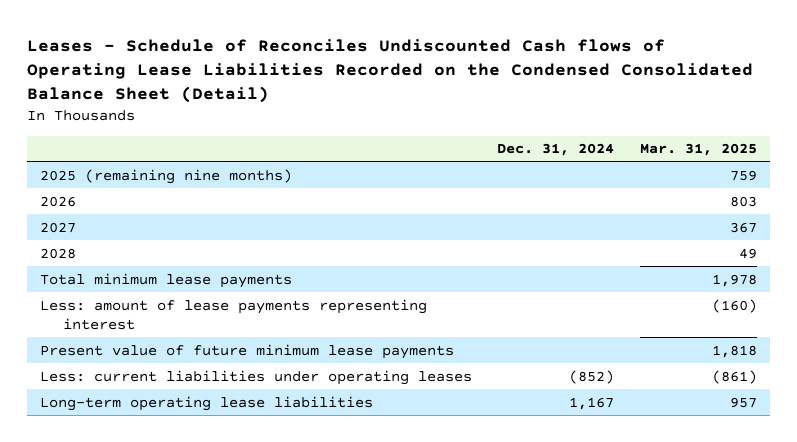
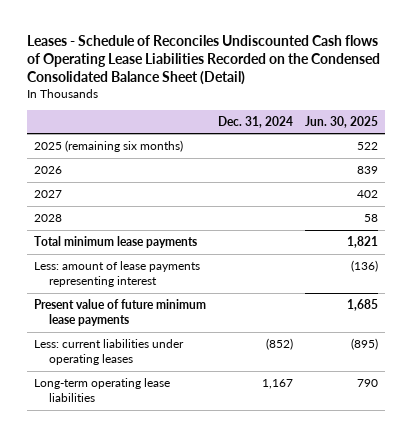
- | Dec. 31, 2024 | Mar. 31, 2025
+ | Dec. 31, 2024 | Jun. 30, 2025
- 2025 (remaining nine months) | | 759
+ 2025 (remaining six months) | | 522

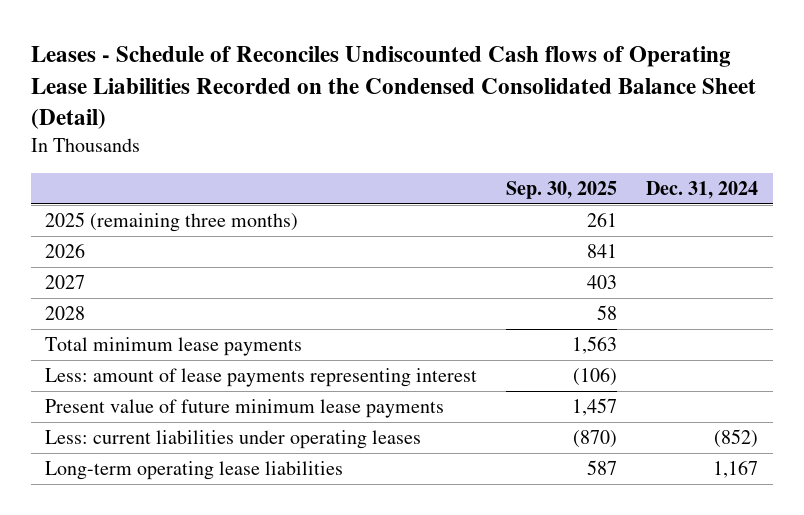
- | Dec. 31, 2024 | Jun. 30, 2025
+ | Sep. 30, 2025 | Dec. 31, 2024
- 2025 (remaining six months) | | 522
+ 2025 (remaining three months) | 261 |

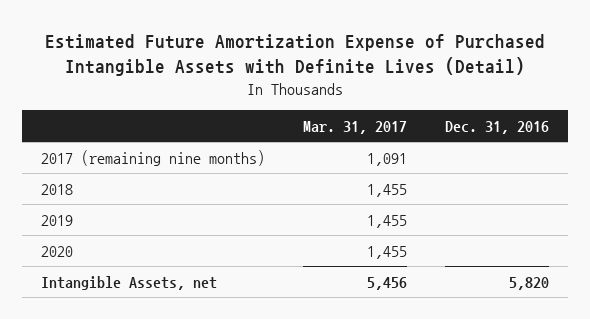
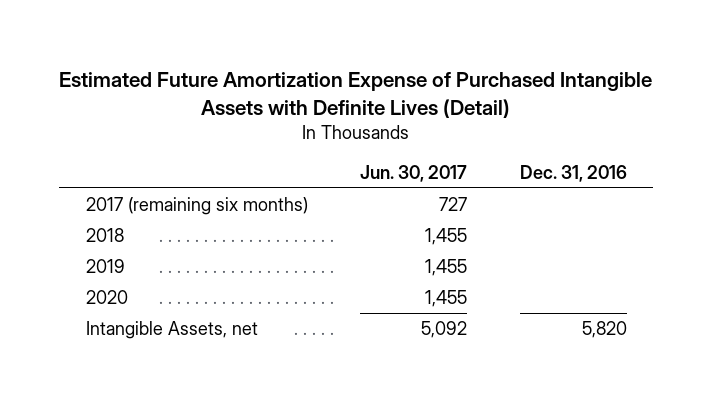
- | Mar. 31, 2017 | Dec. 31, 2016
+ | Jun. 30, 2017 | Dec. 31, 2016
- 2017 (remaining nine months) | 1,091 |
+ 2017 (remaining six months) | 727 |

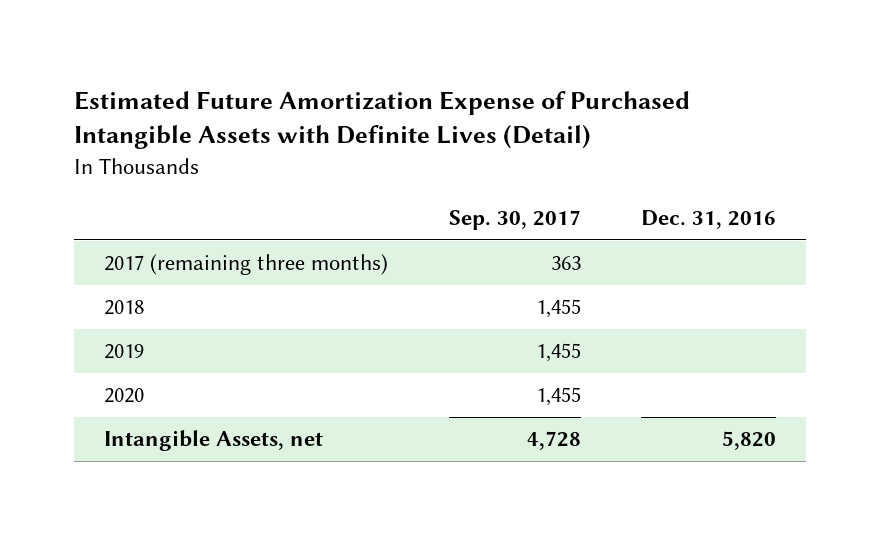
- | Jun. 30, 2017 | Dec. 31, 2016
+ | Sep. 30, 2017 | Dec. 31, 2016
- 2017 (remaining six months) | 727 |
+ 2017 (remaining three months) | 363 |

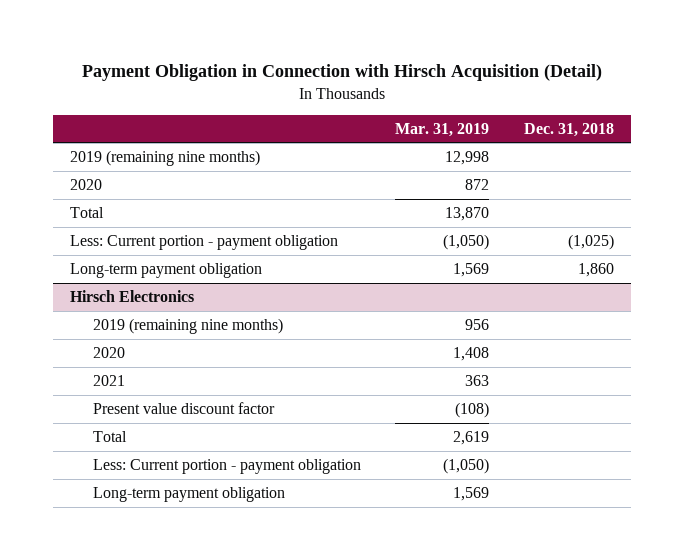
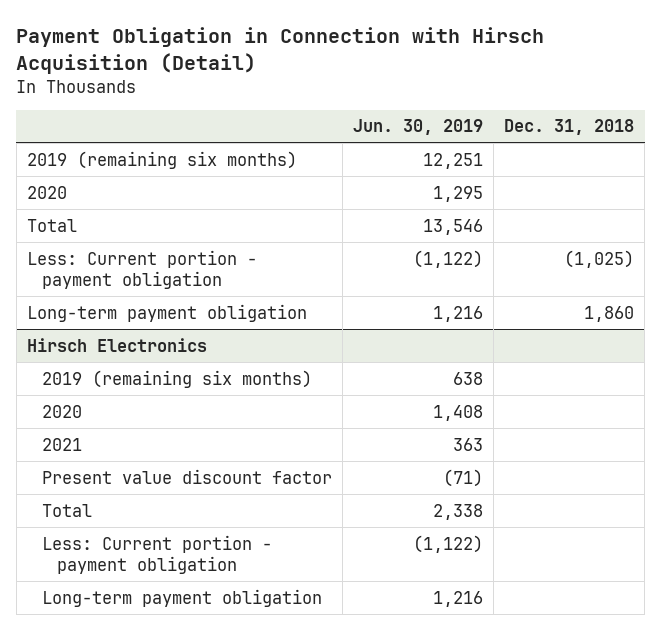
- | Mar. 31, 2019 | Dec. 31, 2018
+ | Jun. 30, 2019 | Dec. 31, 2018
- 2019 (remaining nine months) | 12,998 |
+ 2019 (remaining six months) | 12,251 |
@ Hirsch Electronics
- 2019 (remaining nine months) | 956 |
+ 2019 (remaining six months) | 638 |

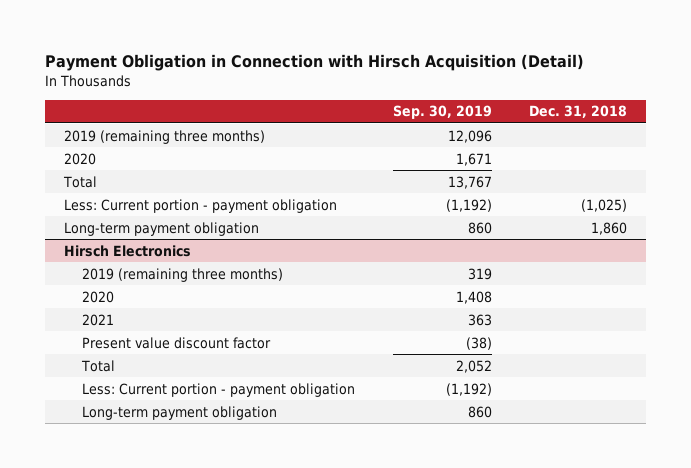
- | Jun. 30, 2019 | Dec. 31, 2018
+ | Sep. 30, 2019 | Dec. 31, 2018
- 2019 (remaining six months) | 12,251 |
+ 2019 (remaining three months) | 12,096 |
@ Hirsch Electronics
- 2019 (remaining six months) | 638 |
+ 2019 (remaining three months) | 319 |

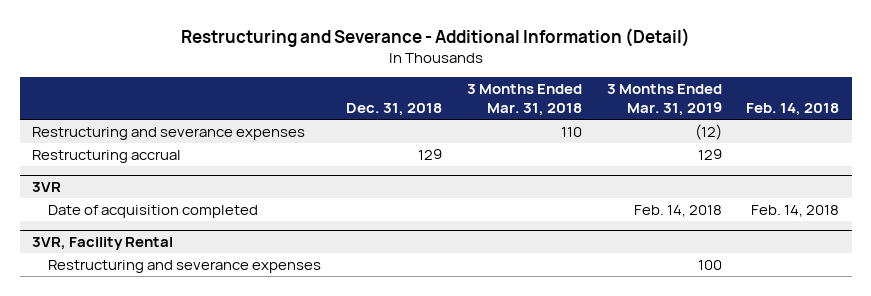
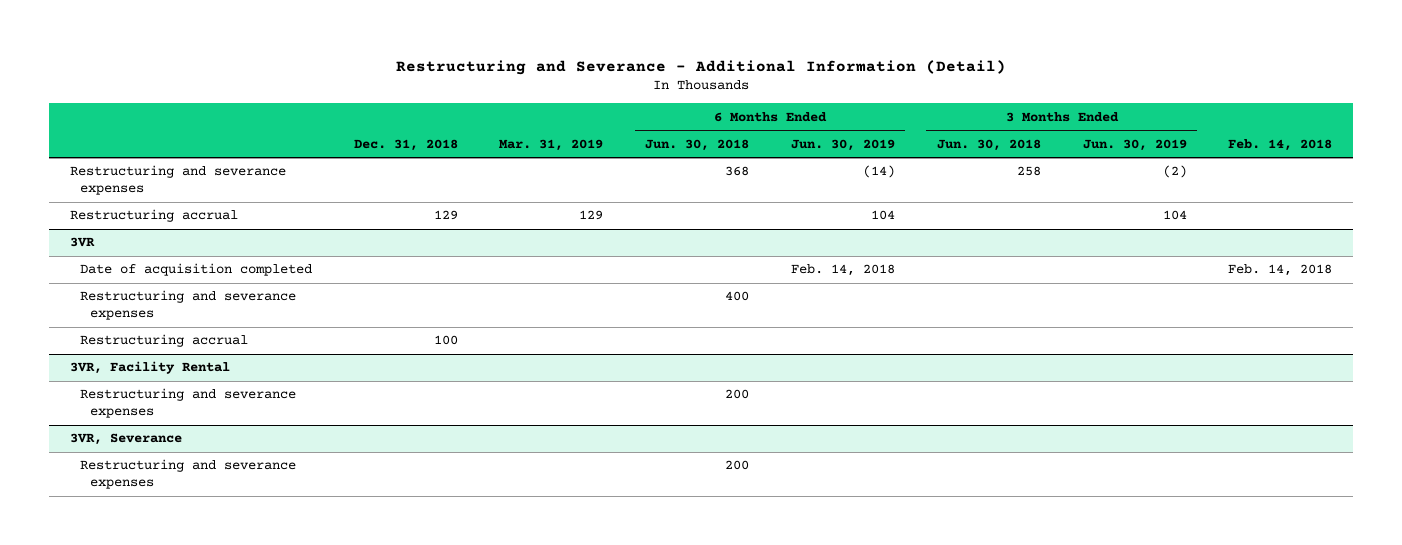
- | Dec. 31, 2018 | 3 Months Ended Mar. 31, 2018 | 3 Months Ended Mar. 31, 2019 | Feb. 14, 2018
+ | Dec. 31, 2018 | Mar. 31, 2019 | 6 Months Ended Jun. 30, 2018 | 6 Months Ended Jun. 30, 2019 | 3 Months Ended Jun. 30, 2018 | 3 Months Ended Jun. 30, 2019 | Feb. 14, 2018
@ 3VR
+ Restructuring and severance expenses | | | 400 | | | |
+ Restructuring accrual | 100 | | | | | |
+ 3VR, Severance
+ Restructuring and severance expenses | | | 200 | | | |

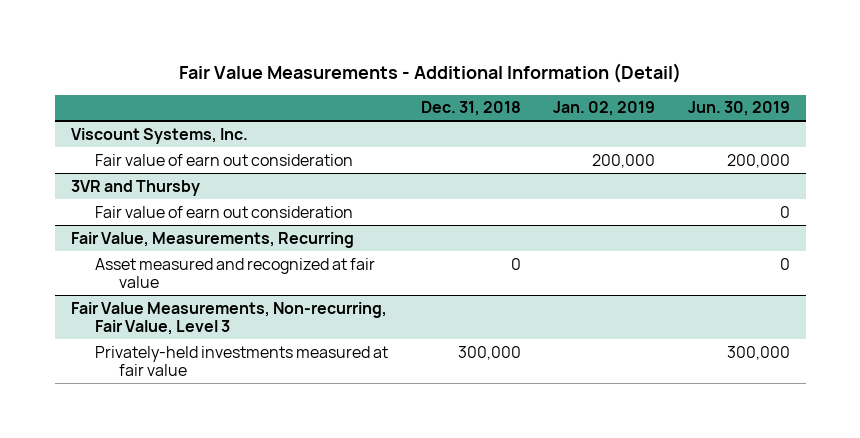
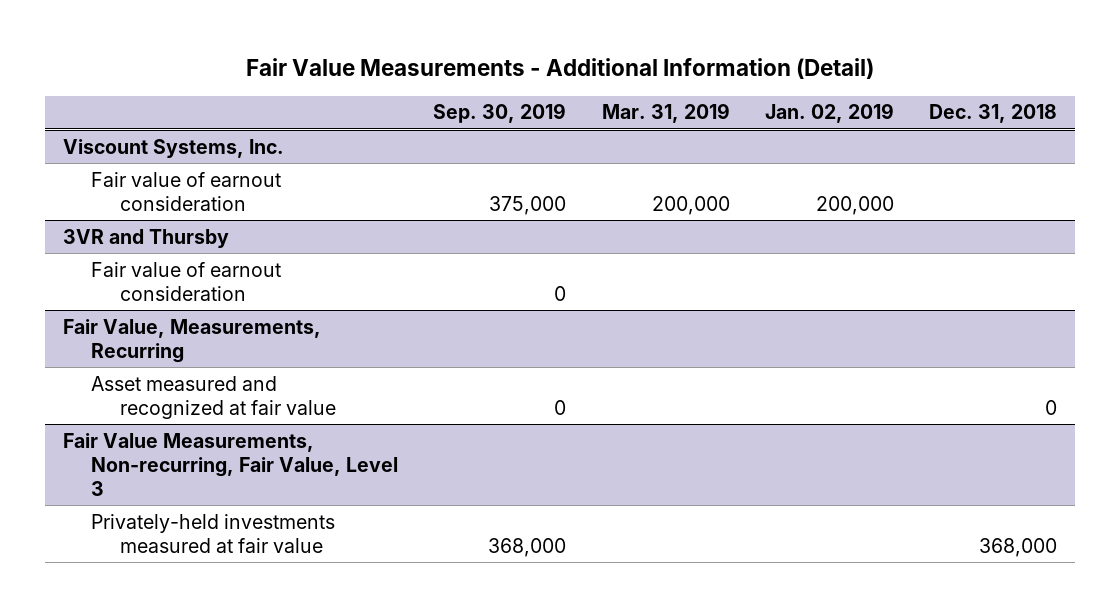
- | Dec. 31, 2018 | Jan. 02, 2019 | Jun. 30, 2019
+ | Sep. 30, 2019 | Mar. 31, 2019 | Jan. 02, 2019 | Dec. 31, 2018
@ Viscount Systems, Inc.
- Fair value of earn out consideration | | 200,000 | 200,000
+ Fair value of earnout consideration | 375,000 | 200,000 | 200,000 |
@ 3VR and Thursby
- Fair value of earn out consideration | | | 0
+ Fair value of earnout consideration | 0 | | |
@ Fair Value Measurements, Non-recurring, Fair Value, Level 3
- Privately-held investments measured at fair value | 300,000 | | 300,000
+ Privately-held investments measured at fair value | 368,000 | | | 368,000

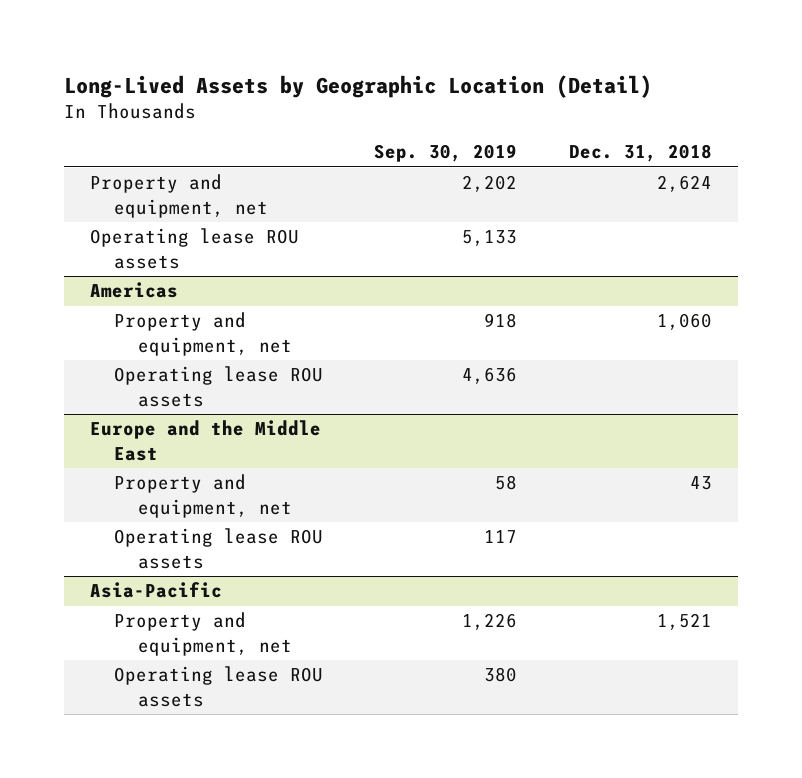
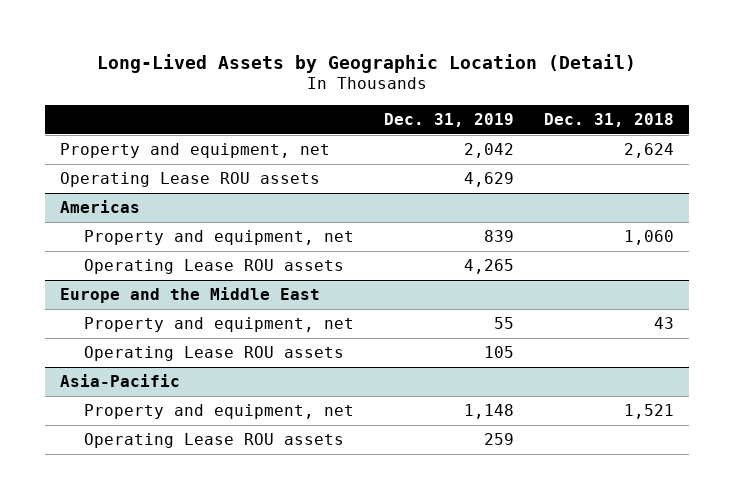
- | Sep. 30, 2019 | Dec. 31, 2018
+ | Dec. 31, 2019 | Dec. 31, 2018
- Operating lease ROU assets | 5,133 |
+ Operating Lease ROU assets | 4,629 |
@ Americas
- Operating lease ROU assets | 4,636 |
+ Operating Lease ROU assets | 4,265 |
@ Europe and the Middle East
- Operating lease ROU assets | 117 |
+ Operating Lease ROU assets | 105 |
@ Asia-Pacific
- Operating lease ROU assets | 380 |
+ Operating Lease ROU assets | 259 |

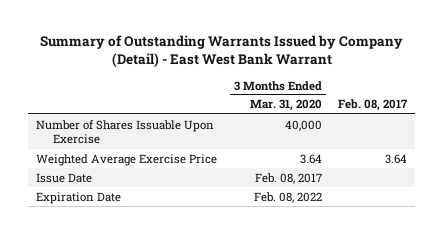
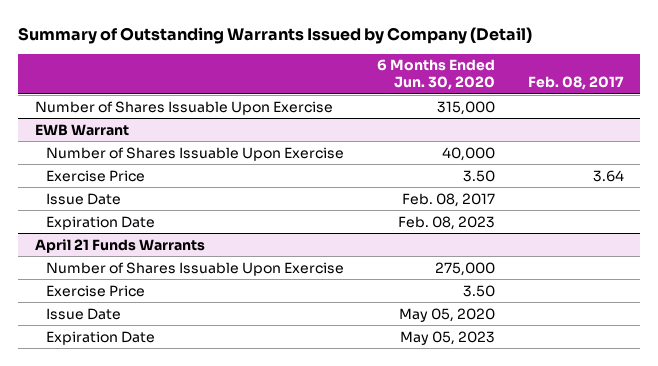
- Summary of Outstanding Warrants Issued by Company (Detail) - East West Bank Warrant
+ Summary of Outstanding Warrants Issued by Company (Detail)
- | 3 Months Ended Mar. 31, 2020 | Feb. 08, 2017
+ | 6 Months Ended Jun. 30, 2020 | Feb. 08, 2017
- Weighted Average Exercise Price | 3.64 | 3.64
- Issue Date | Feb. 08, 2017 |
- Expiration Date | Feb. 08, 2022 |
+ EWB Warrant
+ Number of Shares Issuable Upon Exercise | 40,000 |
+ Exercise Price | 3.50 | 3.64
+ Issue Date | Feb. 08, 2017 |
+ Expiration Date | Feb. 08, 2023 |
+ April 21 Funds Warrants
+ Number of Shares Issuable Upon Exercise | 275,000 |
+ Exercise Price | 3.50 |
+ Issue Date | May 05, 2020 |
+ Expiration Date | May 05, 2023 |

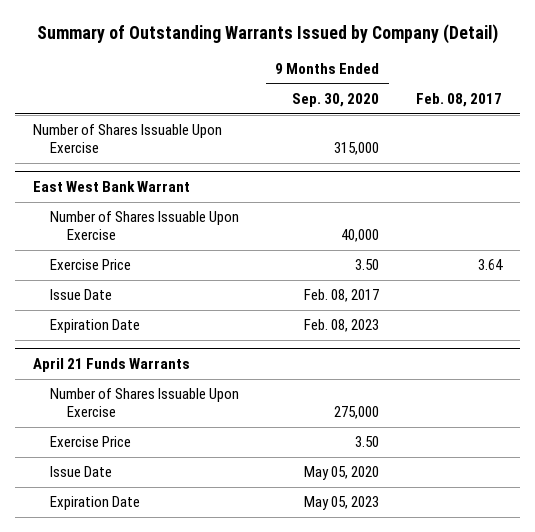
- | 6 Months Ended Jun. 30, 2020 | Feb. 08, 2017
+ | 9 Months Ended Sep. 30, 2020 | Feb. 08, 2017
- EWB Warrant
+ East West Bank Warrant

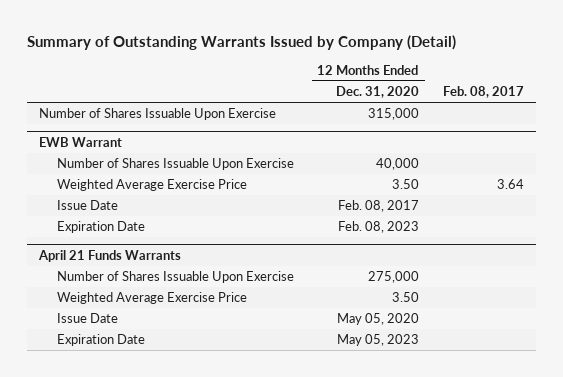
- | 9 Months Ended Sep. 30, 2020 | Feb. 08, 2017
+ | 12 Months Ended Dec. 31, 2020 | Feb. 08, 2017
- East West Bank Warrant
+ EWB Warrant
- Exercise Price | 3.50 | 3.64
+ Weighted Average Exercise Price | 3.50 | 3.64
@ April 21 Funds Warrants
- Exercise Price | 3.50 |
+ Weighted Average Exercise Price | 3.50 |

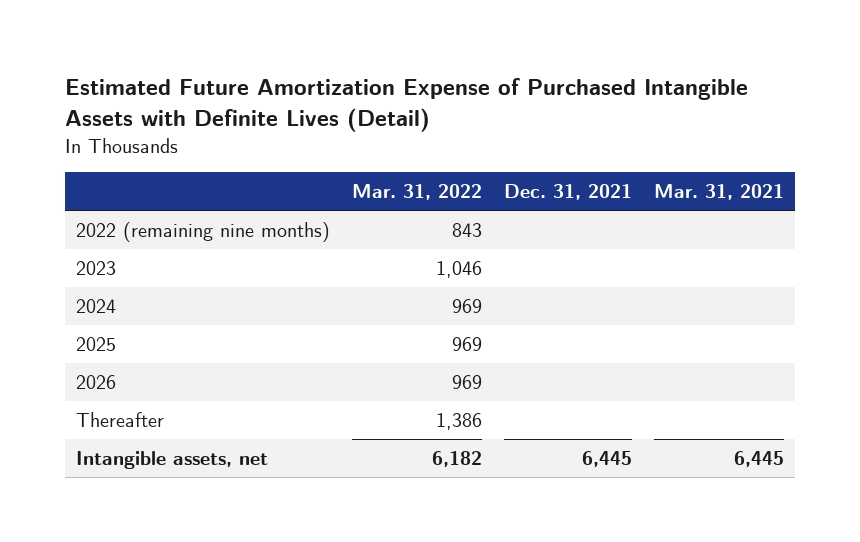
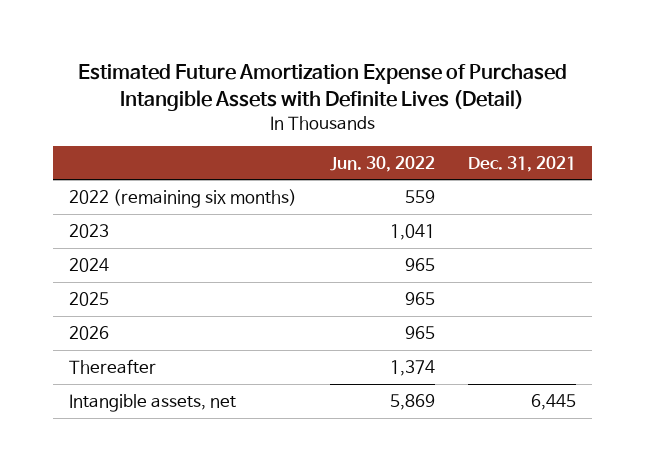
- | Mar. 31, 2022 | Dec. 31, 2021 | Mar. 31, 2021
+ | Jun. 30, 2022 | Dec. 31, 2021
- 2022 (remaining nine months) | 843 | |
+ 2022 (remaining six months) | 559 |

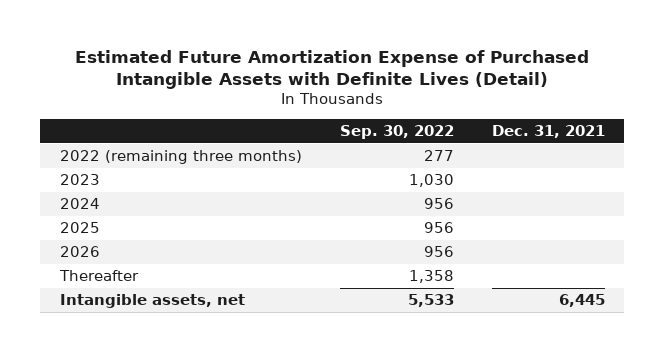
- | Jun. 30, 2022 | Dec. 31, 2021
+ | Sep. 30, 2022 | Dec. 31, 2021
- 2022 (remaining six months) | 559 |
+ 2022 (remaining three months) | 277 |

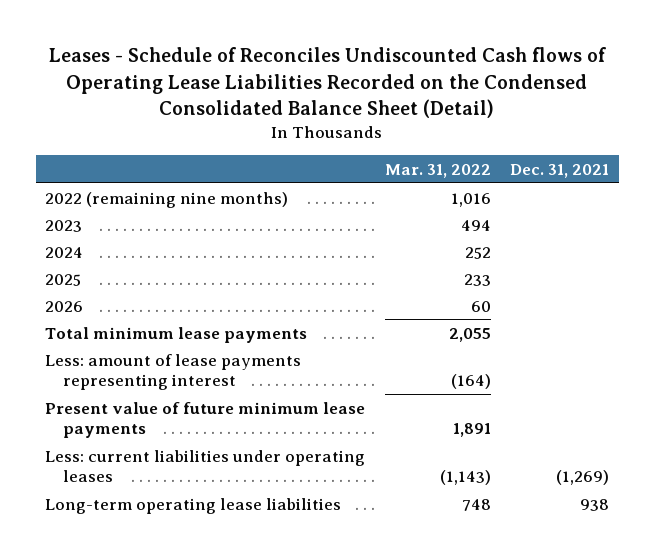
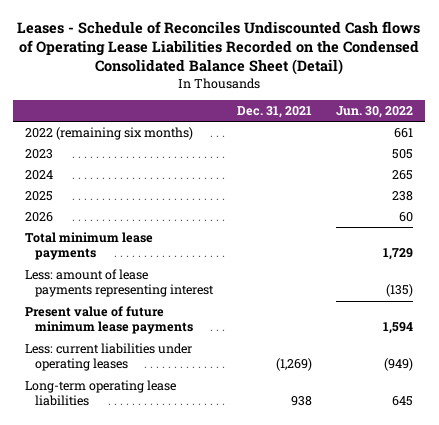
- | Mar. 31, 2022 | Dec. 31, 2021
+ | Dec. 31, 2021 | Jun. 30, 2022
- 2022 (remaining nine months) | 1,016 |
+ 2022 (remaining six months) | | 661

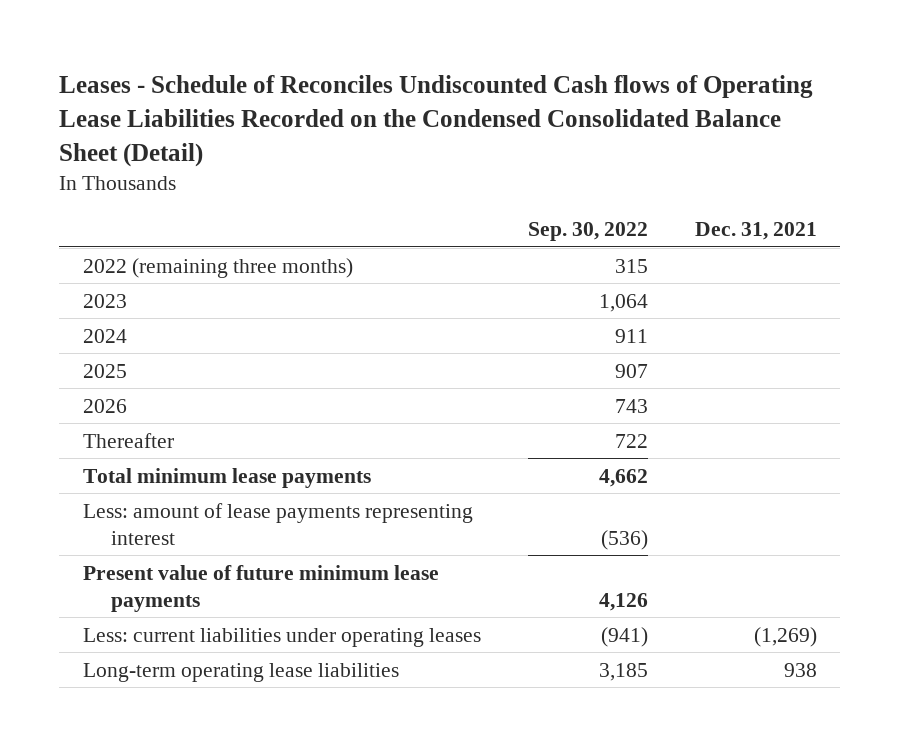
- | Dec. 31, 2021 | Jun. 30, 2022
+ | Sep. 30, 2022 | Dec. 31, 2021
- 2022 (remaining six months) | | 661
+ 2022 (remaining three months) | 315 |
+ Thereafter | 722 |

